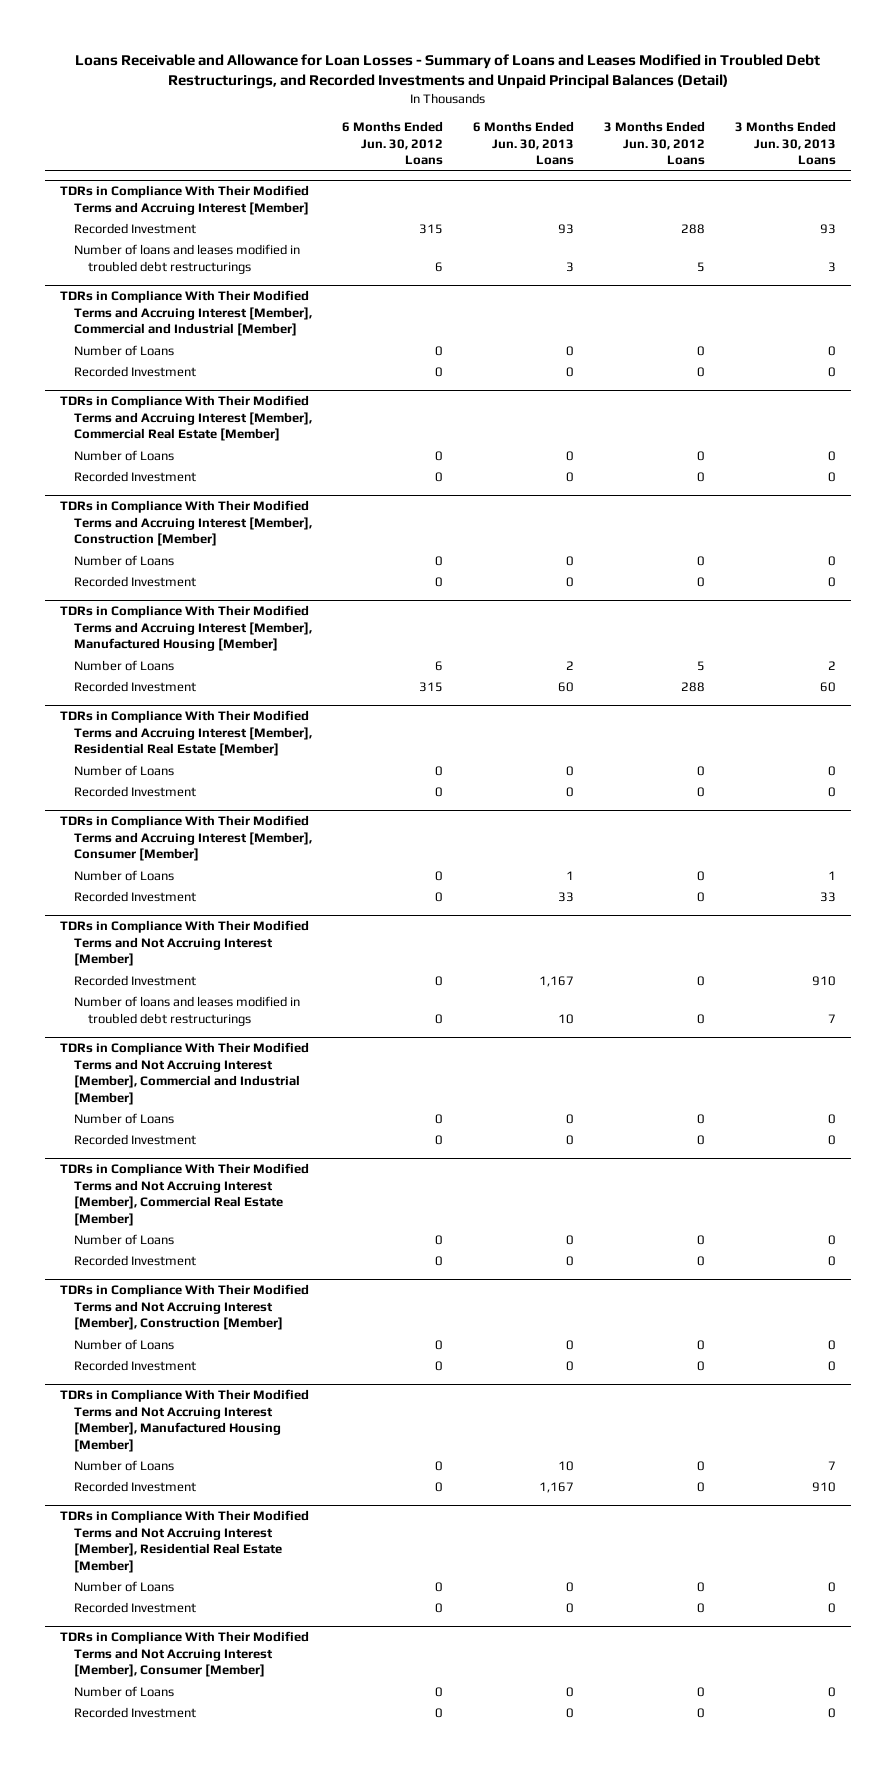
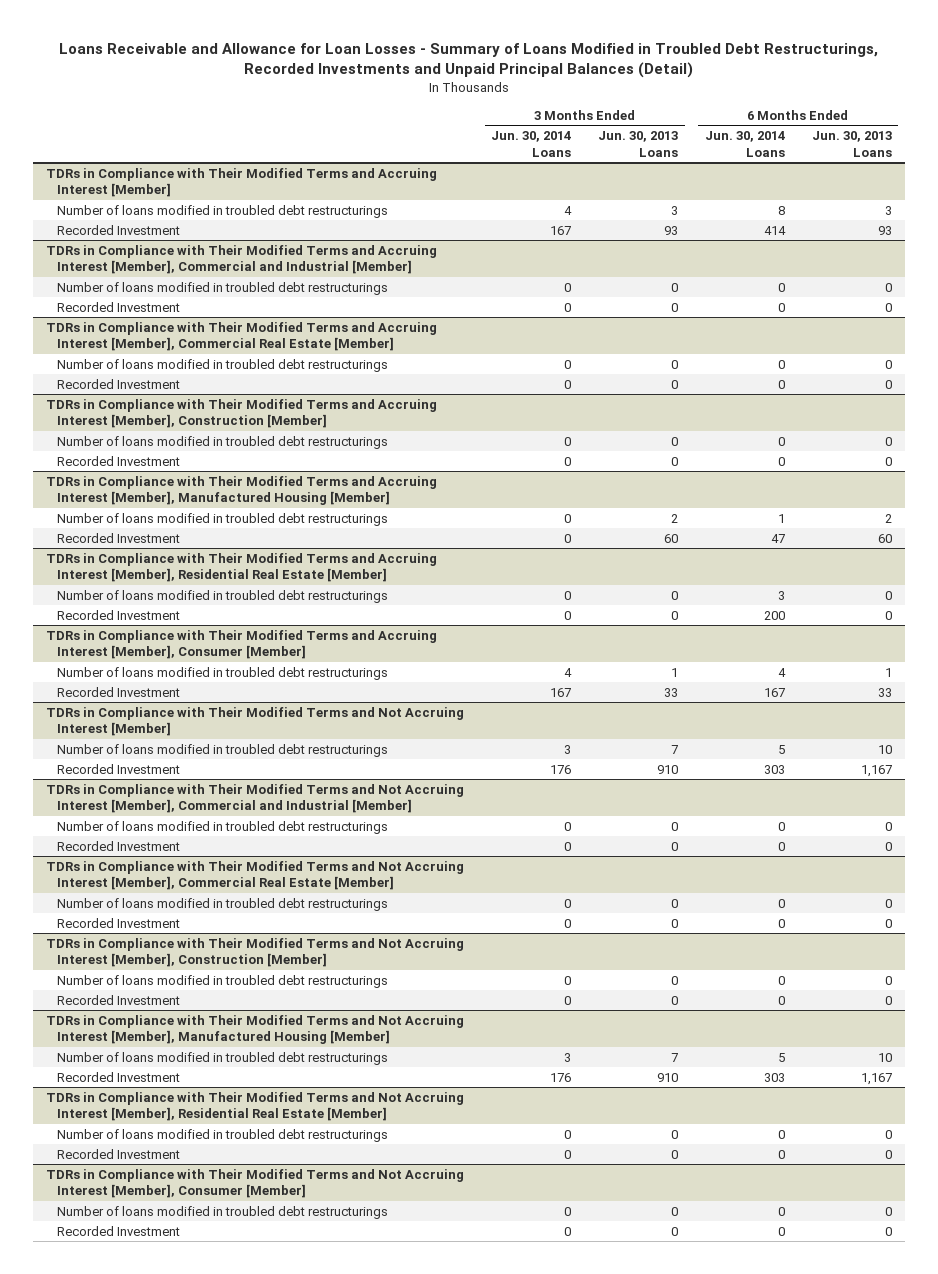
- Loans Receivable and Allowance for Loan Losses - Summary of Loans and Leases Modified in Troubled Debt Restructurings, and Recorded Investments and Unpaid Principal Balances (Detail)
+ Loans Receivable and Allowance for Loan Losses - Summary of Loans Modified in Troubled Debt Restructurings, Recorded Investments and Unpaid Principal Balances (Detail)
- | 6 Months Ended Jun. 30, 2012 Loans | 6 Months Ended Jun. 30, 2013 Loans | 3 Months Ended Jun. 30, 2012 Loans | 3 Months Ended Jun. 30, 2013 Loans
+ | 3 Months Ended Jun. 30, 2014 Loans | 3 Months Ended Jun. 30, 2013 Loans | 6 Months Ended Jun. 30, 2014 Loans | 6 Months Ended Jun. 30, 2013 Loans
- TDRs in Compliance With Their Modified Terms and Accruing Interest [Member]
+ TDRs in Compliance with Their Modified Terms and Accruing Interest [Member]
+ Number of loans modified in troubled debt restructurings | 4 | 3 | 8 | 3
- Number of loans and leases modified in troubled debt restructurings | 6 | 3 | 5 | 3
- TDRs in Compliance With Their Modified Terms and Accruing Interest [Member], Commercial and Industrial [Member]
- Number of Loans | 0 | 0 | 0 | 0
+ TDRs in Compliance with Their Modified Terms and Accruing Interest [Member], Commercial and Industrial [Member]
+ Number of loans modified in troubled debt restructurings | 0 | 0 | 0 | 0
- TDRs in Compliance With Their Modified Terms and Accruing Interest [Member], Commercial Real Estate [Member]
- Number of Loans | 0 | 0 | 0 | 0
+ TDRs in Compliance with Their Modified Terms and Accruing Interest [Member], Commercial Real Estate [Member]
+ Number of loans modified in troubled debt restructurings | 0 | 0 | 0 | 0
- TDRs in Compliance With Their Modified Terms and Accruing Interest [Member], Construction [Member]
- Number of Loans | 0 | 0 | 0 | 0
+ TDRs in Compliance with Their Modified Terms and Accruing Interest [Member], Construction [Member]
+ Number of loans modified in troubled debt restructurings | 0 | 0 | 0 | 0
- TDRs in Compliance With Their Modified Terms and Accruing Interest [Member], Manufactured Housing [Member]
- Number of Loans | 6 | 2 | 5 | 2
+ TDRs in Compliance with Their Modified Terms and Accruing Interest [Member], Manufactured Housing [Member]
+ Number of loans modified in troubled debt restructurings | 0 | 2 | 1 | 2
- TDRs in Compliance With Their Modified Terms and Accruing Interest [Member], Residential Real Estate [Member]
- Number of Loans | 0 | 0 | 0 | 0
+ TDRs in Compliance with Their Modified Terms and Accruing Interest [Member], Residential Real Estate [Member]
+ Number of loans modified in troubled debt restructurings | 0 | 0 | 3 | 0
- TDRs in Compliance With Their Modified Terms and Accruing Interest [Member], Consumer [Member]
- Number of Loans | 0 | 1 | 0 | 1
+ TDRs in Compliance with Their Modified Terms and Accruing Interest [Member], Consumer [Member]
+ Number of loans modified in troubled debt restructurings | 4 | 1 | 4 | 1
- TDRs in Compliance With Their Modified Terms and Not Accruing Interest [Member]
+ TDRs in Compliance with Their Modified Terms and Not Accruing Interest [Member]
+ Number of loans modified in troubled debt restructurings | 3 | 7 | 5 | 10
- Number of loans and leases modified in troubled debt restructurings | 0 | 10 | 0 | 7
- TDRs in Compliance With Their Modified Terms and Not Accruing Interest [Member], Commercial and Industrial [Member]
- Number of Loans | 0 | 0 | 0 | 0
+ TDRs in Compliance with Their Modified Terms and Not Accruing Interest [Member], Commercial and Industrial [Member]
+ Number of loans modified in troubled debt restructurings | 0 | 0 | 0 | 0
- TDRs in Compliance With Their Modified Terms and Not Accruing Interest [Member], Commercial Real Estate [Member]
- Number of Loans | 0 | 0 | 0 | 0
+ TDRs in Compliance with Their Modified Terms and Not Accruing Interest [Member], Commercial Real Estate [Member]
+ Number of loans modified in troubled debt restructurings | 0 | 0 | 0 | 0
- TDRs in Compliance With Their Modified Terms and Not Accruing Interest [Member], Construction [Member]
- Number of Loans | 0 | 0 | 0 | 0
+ TDRs in Compliance with Their Modified Terms and Not Accruing Interest [Member], Construction [Member]
+ Number of loans modified in troubled debt restructurings | 0 | 0 | 0 | 0
- TDRs in Compliance With Their Modified Terms and Not Accruing Interest [Member], Manufactured Housing [Member]
- Number of Loans | 0 | 10 | 0 | 7
+ TDRs in Compliance with Their Modified Terms and Not Accruing Interest [Member], Manufactured Housing [Member]
+ Number of loans modified in troubled debt restructurings | 3 | 7 | 5 | 10
- TDRs in Compliance With Their Modified Terms and Not Accruing Interest [Member], Residential Real Estate [Member]
- Number of Loans | 0 | 0 | 0 | 0
+ TDRs in Compliance with Their Modified Terms and Not Accruing Interest [Member], Residential Real Estate [Member]
+ Number of loans modified in troubled debt restructurings | 0 | 0 | 0 | 0
- TDRs in Compliance With Their Modified Terms and Not Accruing Interest [Member], Consumer [Member]
- Number of Loans | 0 | 0 | 0 | 0
+ TDRs in Compliance with Their Modified Terms and Not Accruing Interest [Member], Consumer [Member]
+ Number of loans modified in troubled debt restructurings | 0 | 0 | 0 | 0

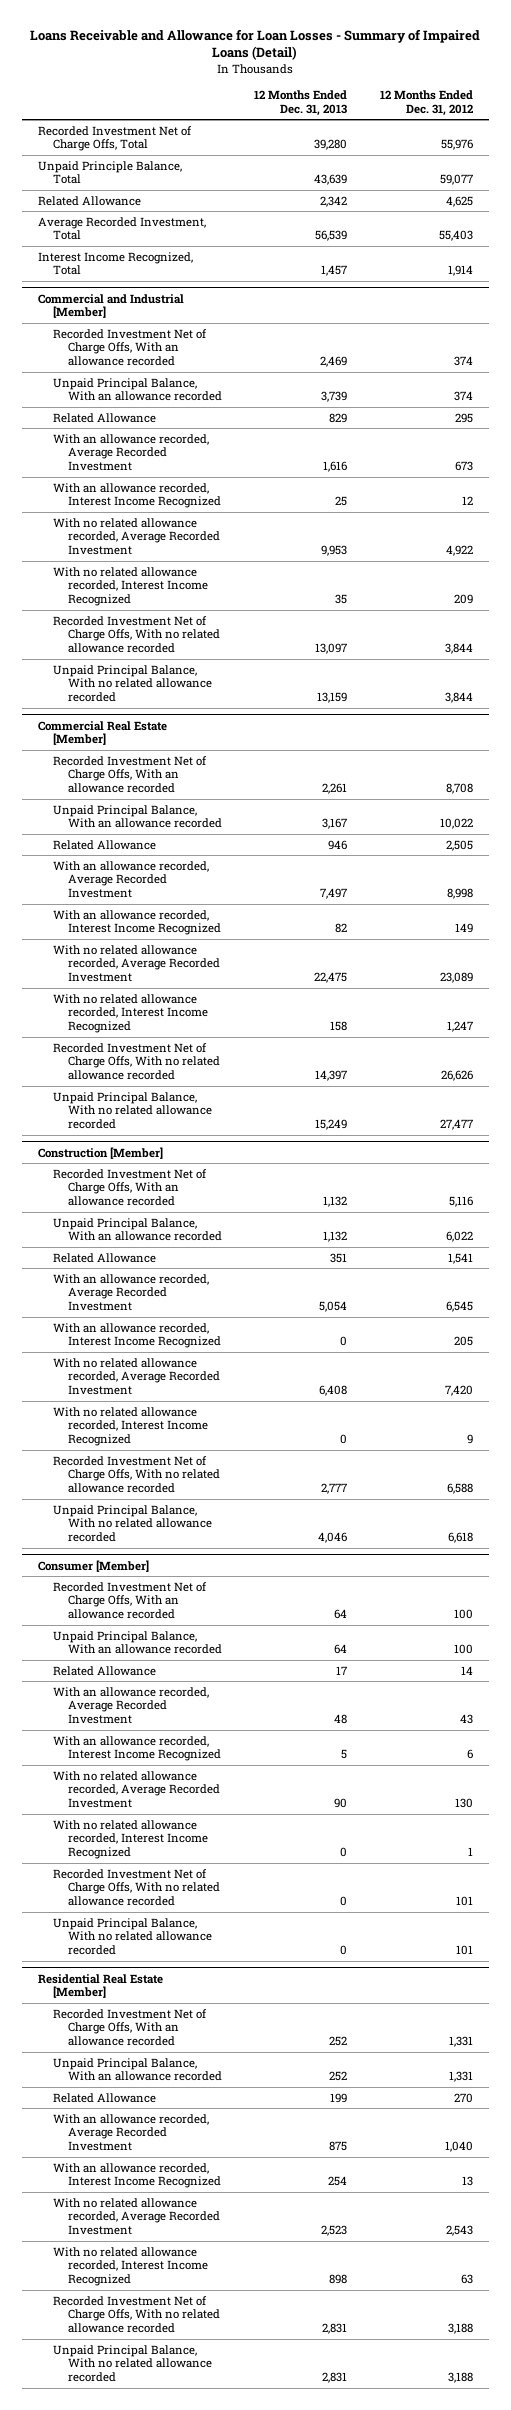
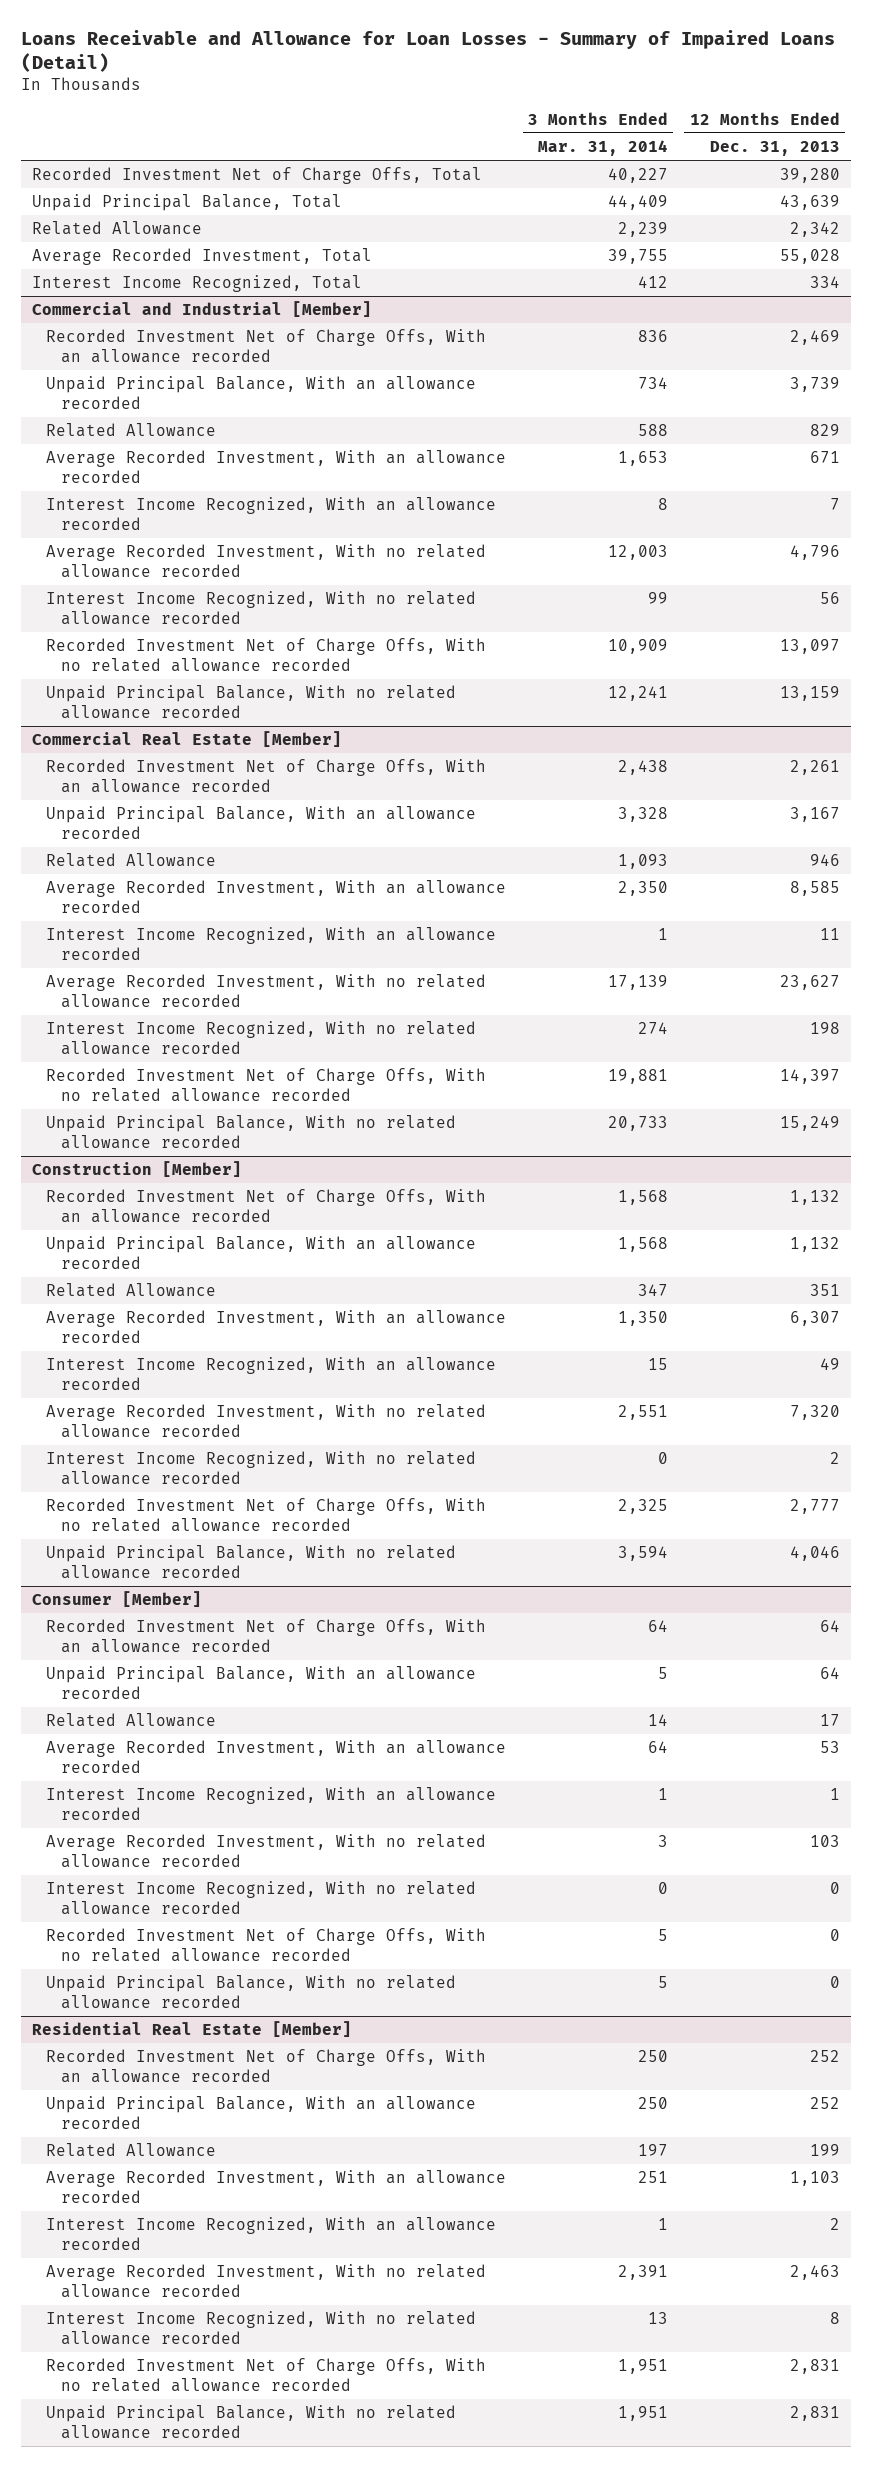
- | 12 Months Ended Dec. 31, 2013 | 12 Months Ended Dec. 31, 2012
+ | 3 Months Ended Mar. 31, 2014 | 12 Months Ended Dec. 31, 2013
- Unpaid Principle Balance, Total | 43,639 | 59,077
+ Unpaid Principal Balance, Total | 44,409 | 43,639
- Average Recorded Investment, Total | 56,539 | 55,403
- Interest Income Recognized, Total | 1,457 | 1,914
+ Average Recorded Investment, Total | 39,755 | 55,028
+ Interest Income Recognized, Total | 412 | 334
@ Commercial and Industrial [Member]
- With an allowance recorded, Average Recorded Investment | 1,616 | 673
- With an allowance recorded, Interest Income Recognized | 25 | 12
- With no related allowance recorded, Average Recorded Investment | 9,953 | 4,922
- With no related allowance recorded, Interest Income Recognized | 35 | 209
+ Average Recorded Investment, With an allowance recorded | 1,653 | 671
+ Interest Income Recognized, With an allowance recorded | 8 | 7
+ Average Recorded Investment, With no related allowance recorded | 12,003 | 4,796
+ Interest Income Recognized, With no related allowance recorded | 99 | 56
@ Commercial Real Estate [Member]
- With an allowance recorded, Average Recorded Investment | 7,497 | 8,998
- With an allowance recorded, Interest Income Recognized | 82 | 149
- With no related allowance recorded, Average Recorded Investment | 22,475 | 23,089
- With no related allowance recorded, Interest Income Recognized | 158 | 1,247
+ Average Recorded Investment, With an allowance recorded | 2,350 | 8,585
+ Interest Income Recognized, With an allowance recorded | 1 | 11
+ Average Recorded Investment, With no related allowance recorded | 17,139 | 23,627
+ Interest Income Recognized, With no related allowance recorded | 274 | 198
@ Construction [Member]
- With an allowance recorded, Average Recorded Investment | 5,054 | 6,545
- With an allowance recorded, Interest Income Recognized | 0 | 205
- With no related allowance recorded, Average Recorded Investment | 6,408 | 7,420
- With no related allowance recorded, Interest Income Recognized | 0 | 9
+ Average Recorded Investment, With an allowance recorded | 1,350 | 6,307
+ Interest Income Recognized, With an allowance recorded | 15 | 49
+ Average Recorded Investment, With no related allowance recorded | 2,551 | 7,320
+ Interest Income Recognized, With no related allowance recorded | 0 | 2
@ Consumer [Member]
- With an allowance recorded, Average Recorded Investment | 48 | 43
- With an allowance recorded, Interest Income Recognized | 5 | 6
- With no related allowance recorded, Average Recorded Investment | 90 | 130
- With no related allowance recorded, Interest Income Recognized | 0 | 1
+ Average Recorded Investment, With an allowance recorded | 64 | 53
+ Interest Income Recognized, With an allowance recorded | 1 | 1
+ Average Recorded Investment, With no related allowance recorded | 3 | 103
+ Interest Income Recognized, With no related allowance recorded | 0 | 0
@ Residential Real Estate [Member]
- With an allowance recorded, Average Recorded Investment | 875 | 1,040
- With an allowance recorded, Interest Income Recognized | 254 | 13
- With no related allowance recorded, Average Recorded Investment | 2,523 | 2,543
- With no related allowance recorded, Interest Income Recognized | 898 | 63
+ Average Recorded Investment, With an allowance recorded | 251 | 1,103
+ Interest Income Recognized, With an allowance recorded | 1 | 2
+ Average Recorded Investment, With no related allowance recorded | 2,391 | 2,463
+ Interest Income Recognized, With no related allowance recorded | 13 | 8

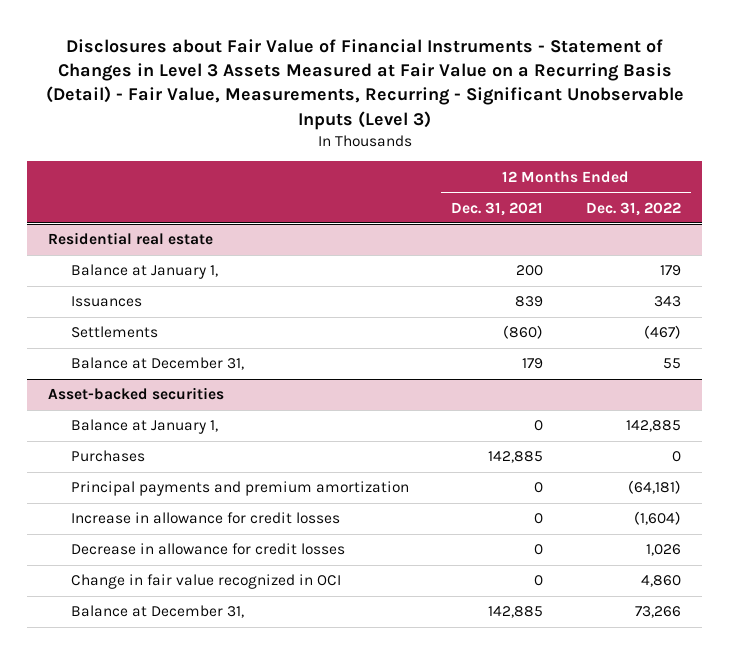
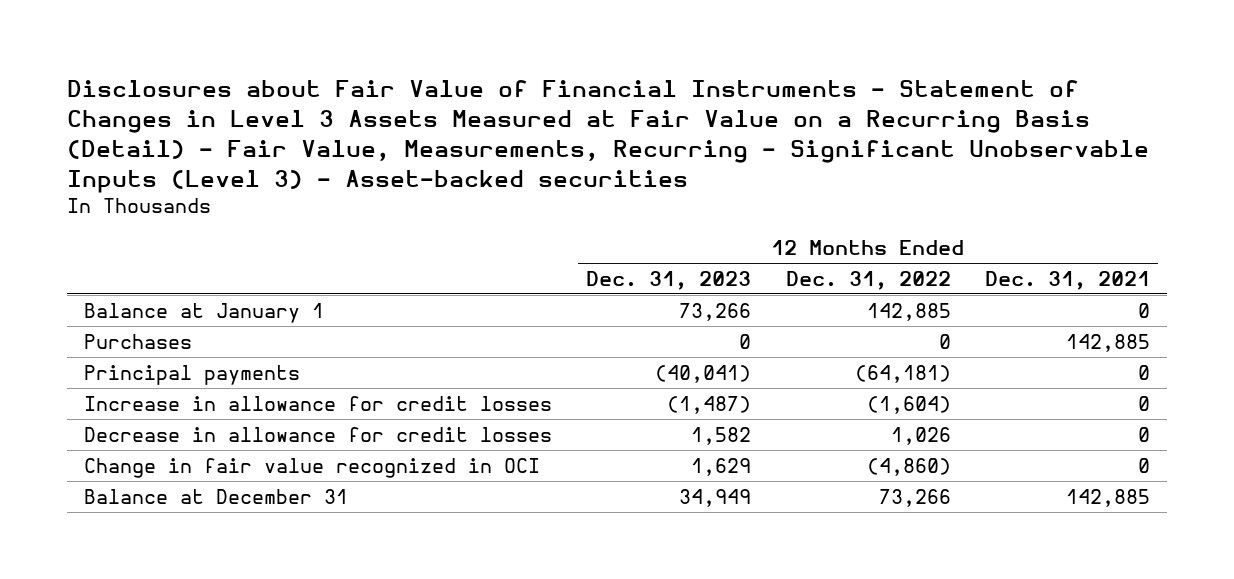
- Disclosures about Fair Value of Financial Instruments - Statement of Changes in Level 3 Assets Measured at Fair Value on a Recurring Basis (Detail) - Fair Value, Measurements, Recurring - Significant Unobservable Inputs (Level 3)
+ Disclosures about Fair Value of Financial Instruments - Statement of Changes in Level 3 Assets Measured at Fair Value on a Recurring Basis (Detail) - Fair Value, Measurements, Recurring - Significant Unobservable Inputs (Level 3) - Asset-backed securities
- | 12 Months Ended Dec. 31, 2021 | 12 Months Ended Dec. 31, 2022
+ | 12 Months Ended Dec. 31, 2023 | 12 Months Ended Dec. 31, 2022 | 12 Months Ended Dec. 31, 2021
- Residential real estate
- Balance at January 1, | 200 | 179
- Issuances | 839 | 343
- Settlements | (860) | (467)
- Balance at December 31, | 179 | 55
- Asset-backed securities
- Balance at January 1, | 0 | 142,885
+ Balance at January 1 | 73,266 | 142,885 | 0
- Principal payments and premium amortization | 0 | (64,181)
+ Principal payments | (40,041) | (64,181) | 0
- Change in fair value recognized in OCI | 0 | 4,860
- Balance at December 31, | 142,885 | 73,266
+ Change in fair value recognized in OCI | 1,629 | (4,860) | 0
+ Balance at December 31 | 34,949 | 73,266 | 142,885

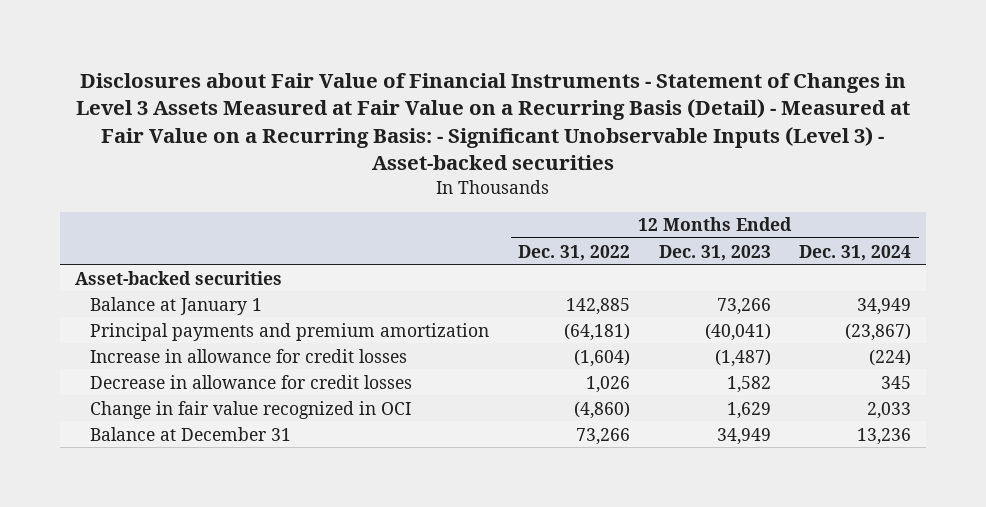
- Disclosures about Fair Value of Financial Instruments - Statement of Changes in Level 3 Assets Measured at Fair Value on a Recurring Basis (Detail) - Fair Value, Measurements, Recurring - Significant Unobservable Inputs (Level 3) - Asset-backed securities
+ Disclosures about Fair Value of Financial Instruments - Statement of Changes in Level 3 Assets Measured at Fair Value on a Recurring Basis (Detail) - Measured at Fair Value on a Recurring Basis: - Significant Unobservable Inputs (Level 3) - Asset-backed securities
- | 12 Months Ended Dec. 31, 2023 | 12 Months Ended Dec. 31, 2022 | 12 Months Ended Dec. 31, 2021
+ | 12 Months Ended Dec. 31, 2022 | 12 Months Ended Dec. 31, 2023 | 12 Months Ended Dec. 31, 2024
+ Asset-backed securities
- Purchases | 0 | 0 | 142,885
- Principal payments | (40,041) | (64,181) | 0
+ Principal payments and premium amortization | (64,181) | (40,041) | (23,867)

